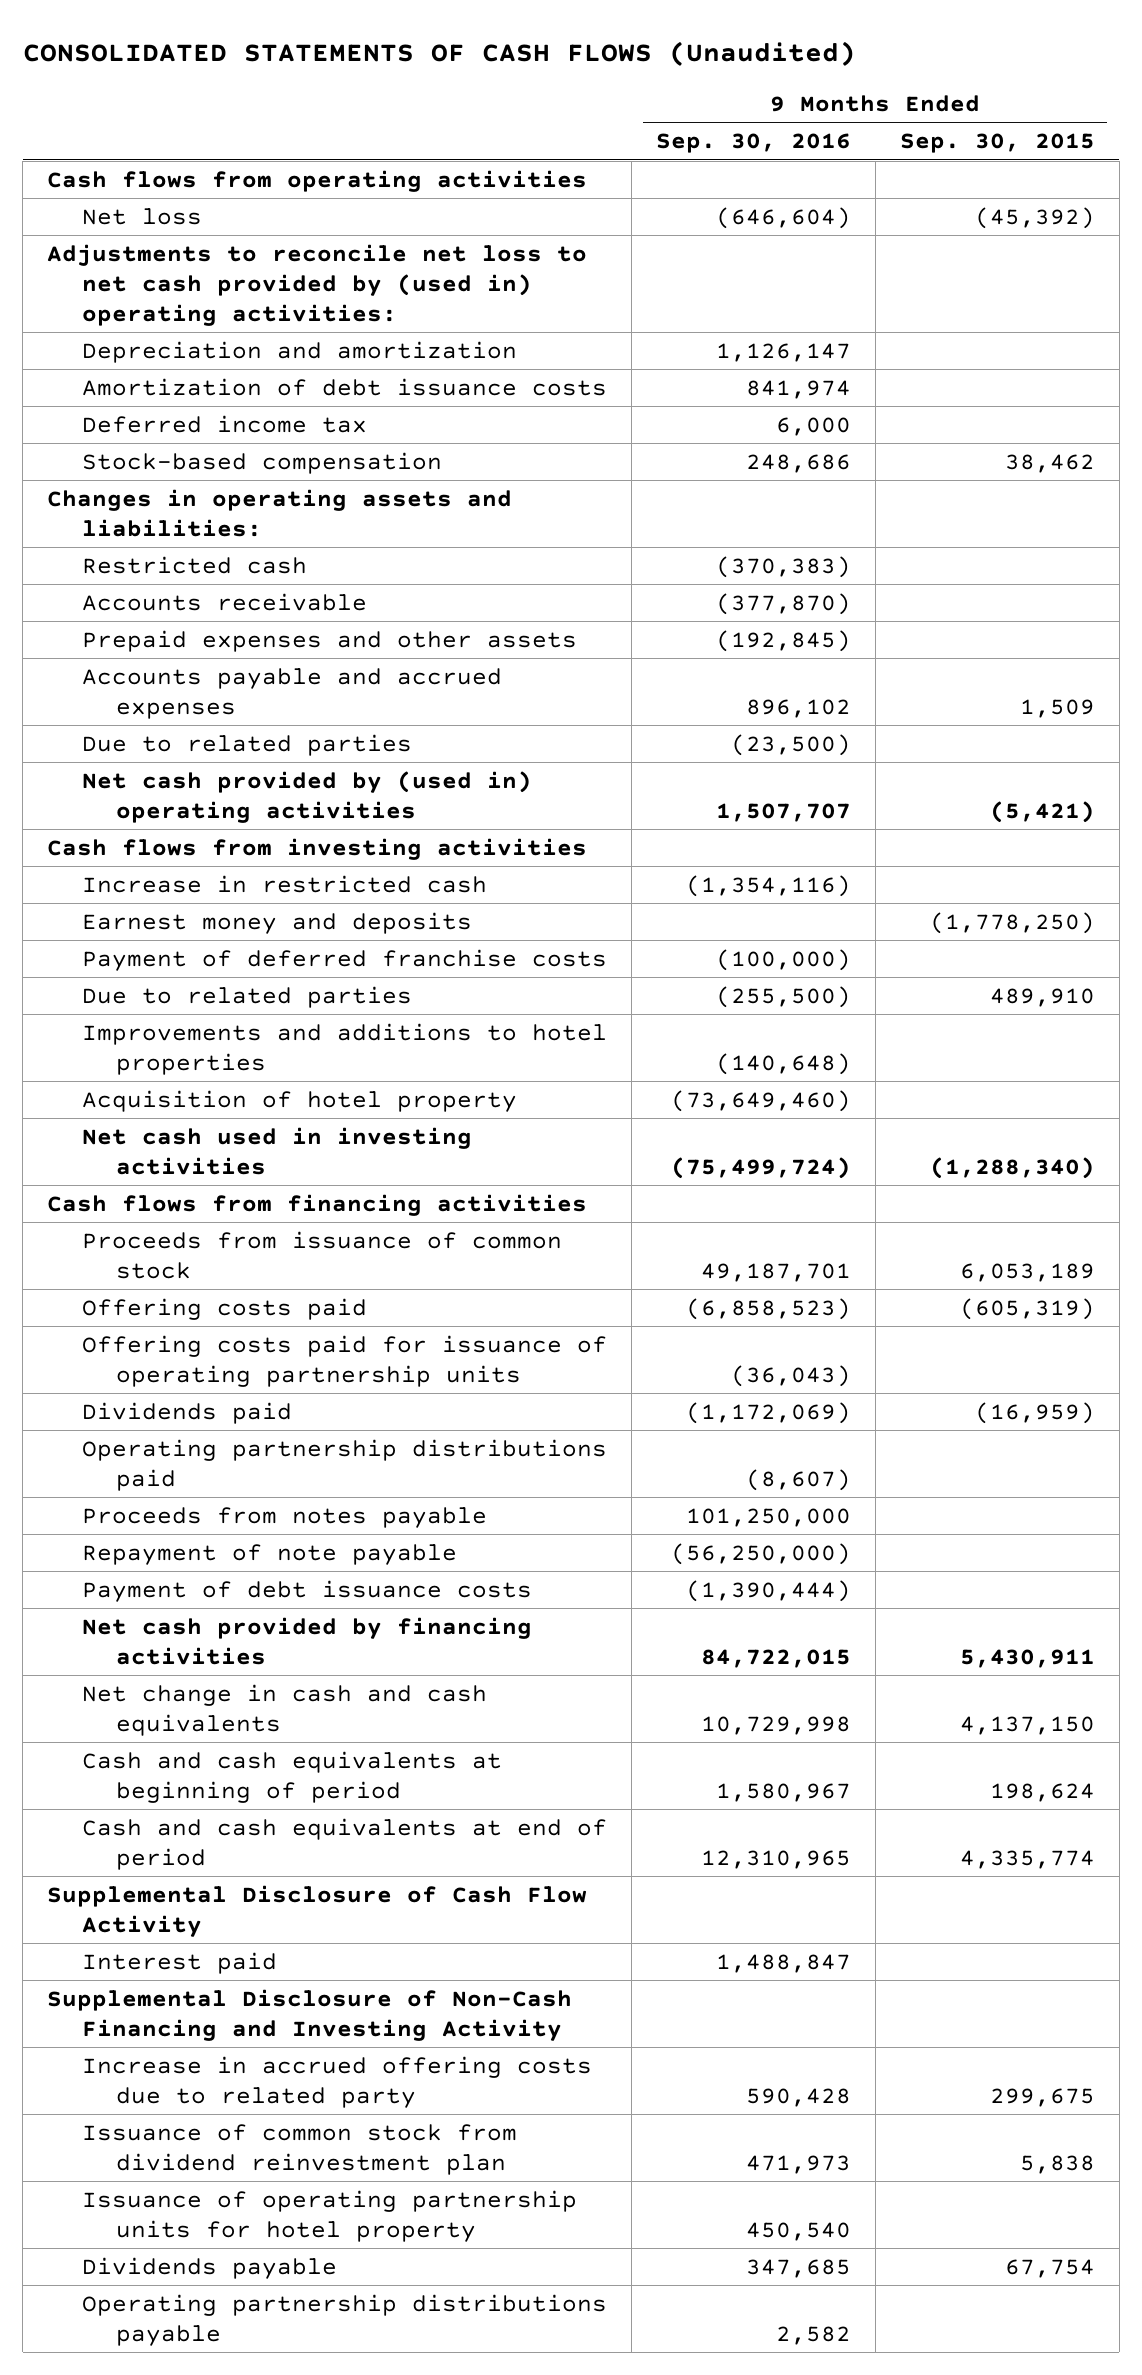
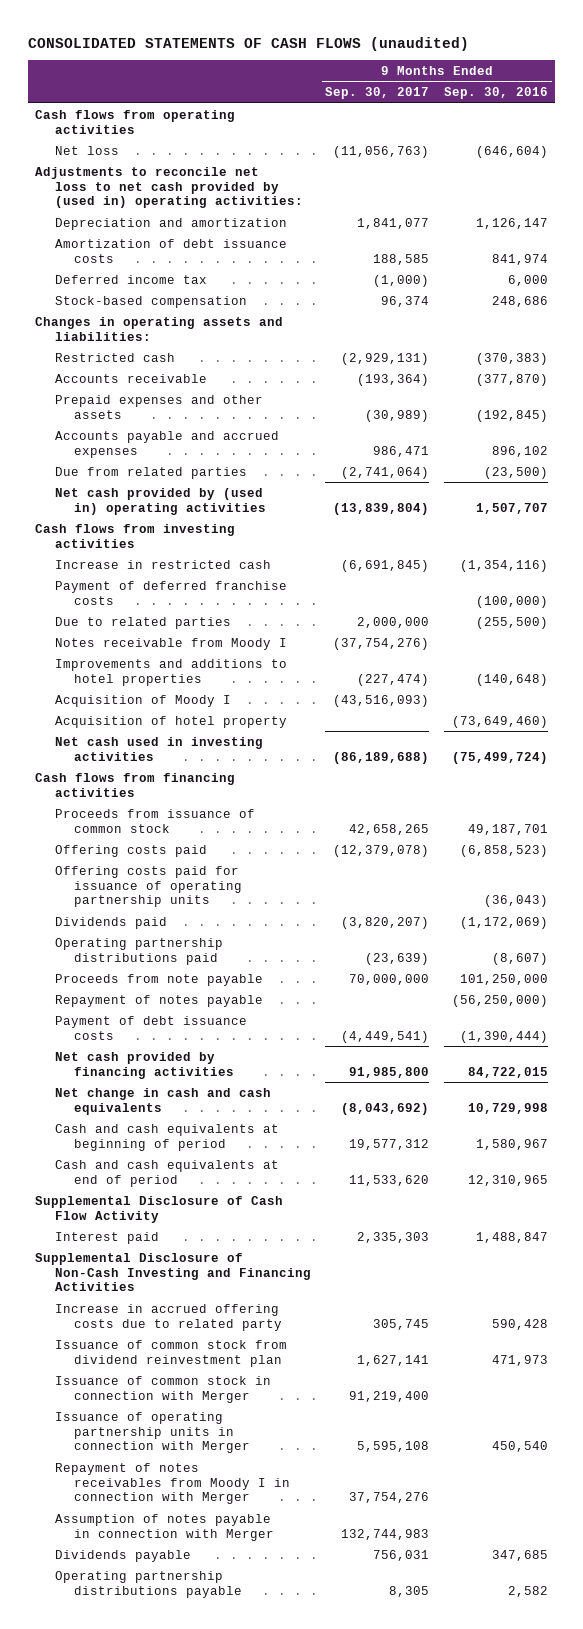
- CONSOLIDATED STATEMENTS OF CASH FLOWS (Unaudited)
+ CONSOLIDATED STATEMENTS OF CASH FLOWS (unaudited)
- | 9 Months Ended Sep. 30, 2016 | 9 Months Ended Sep. 30, 2015
+ | 9 Months Ended Sep. 30, 2017 | 9 Months Ended Sep. 30, 2016
- Due to related parties | (23,500) |
+ Due from related parties | (2,741,064) | (23,500)
- Earnest money and deposits | | (1,778,250)
+ Notes receivable from Moody I | (37,754,276) |
+ Acquisition of Moody I | (43,516,093) |
- Proceeds from notes payable | 101,250,000 |
- Repayment of note payable | (56,250,000) |
+ Proceeds from note payable | 70,000,000 | 101,250,000
+ Repayment of notes payable | | (56,250,000)
- Supplemental Disclosure of Non-Cash Financing and Investing Activity
+ Supplemental Disclosure of Non-Cash Investing and Financing Activities
- Issuance of operating partnership units for hotel property | 450,540 |
+ Issuance of common stock in connection with Merger | 91,219,400 |
+ Issuance of operating partnership units in connection with Merger | 5,595,108 | 450,540
+ Repayment of notes receivables from Moody I in connection with Merger | 37,754,276 |
+ Assumption of notes payable in connection with Merger | 132,744,983 |

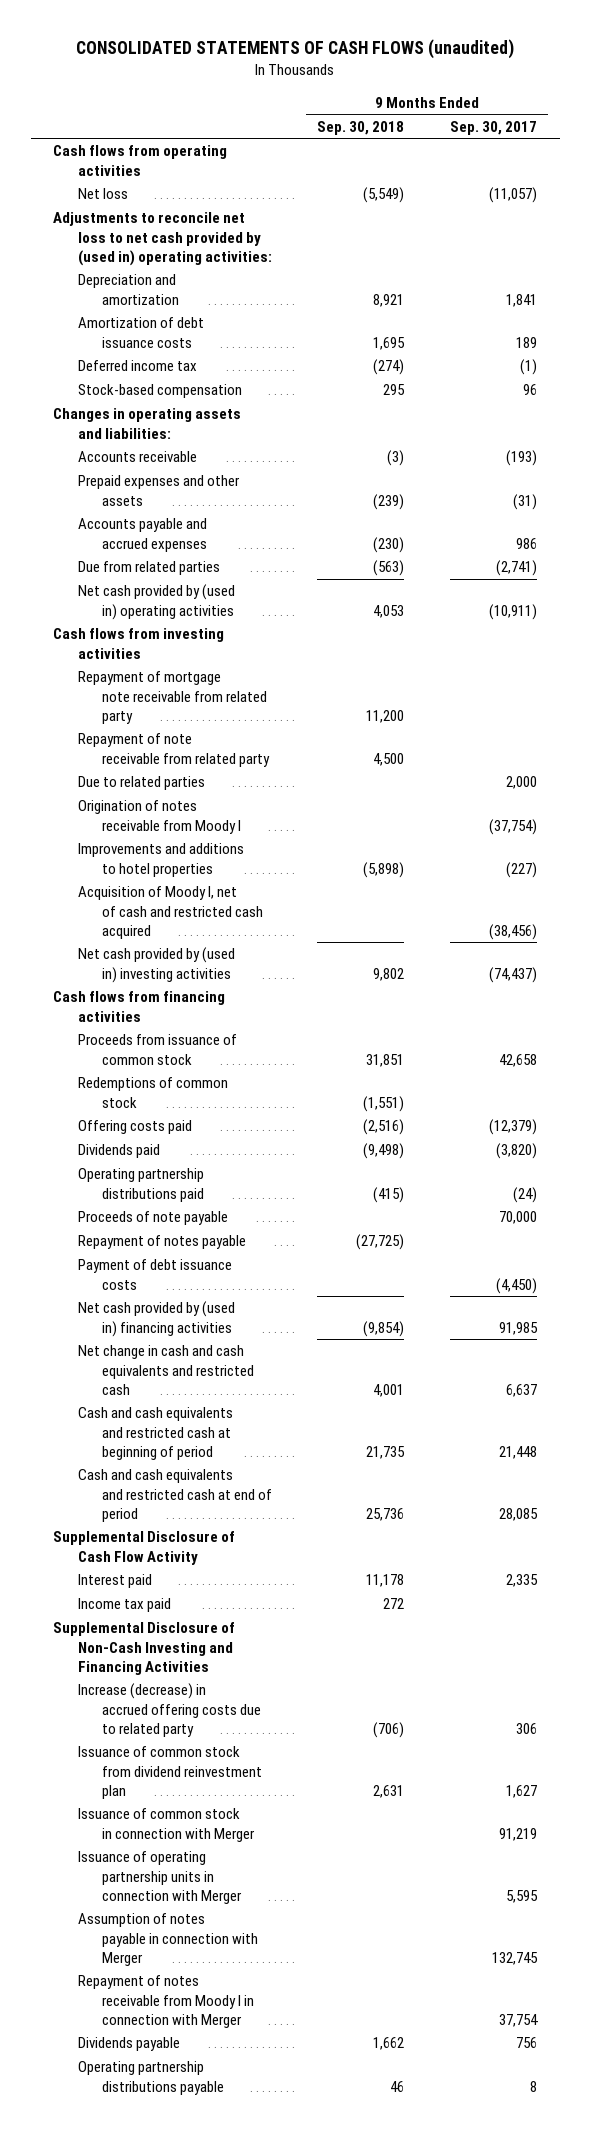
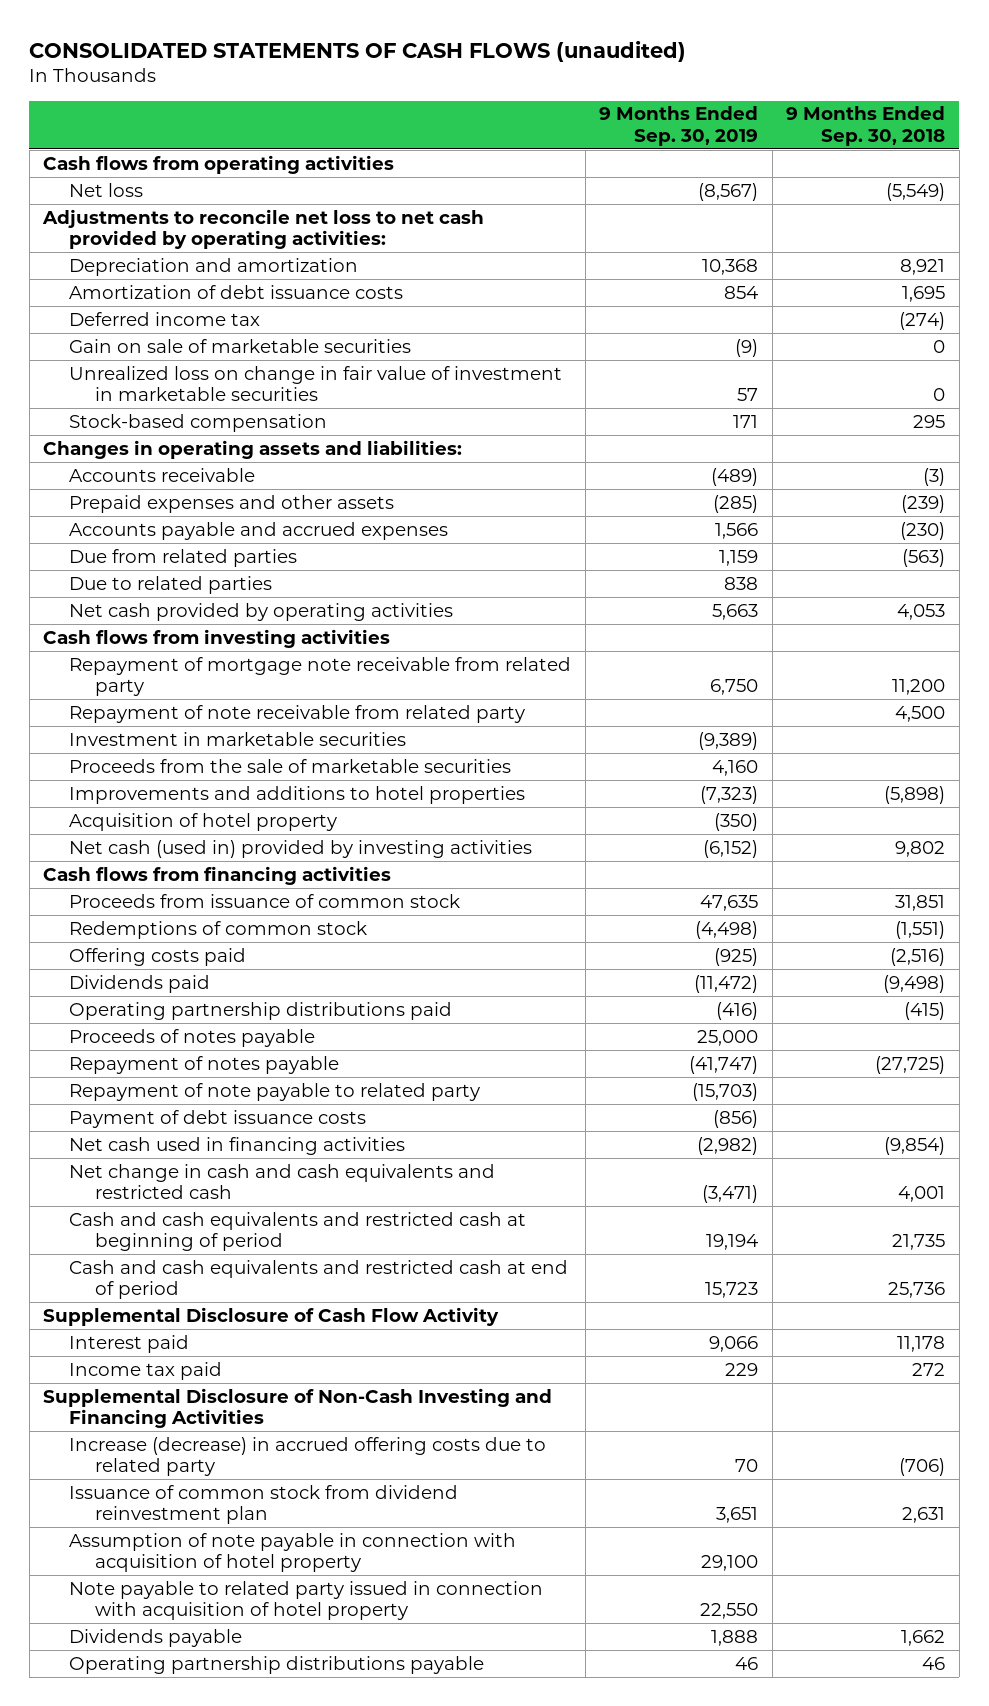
- | 9 Months Ended Sep. 30, 2018 | 9 Months Ended Sep. 30, 2017
+ | 9 Months Ended Sep. 30, 2019 | 9 Months Ended Sep. 30, 2018
- Adjustments to reconcile net loss to net cash provided by (used in) operating activities:
+ Adjustments to reconcile net loss to net cash provided by operating activities:
+ Gain on sale of marketable securities | (9) | 0
+ Unrealized loss on change in fair value of investment in marketable securities | 57 | 0
- Net cash provided by (used in) operating activities | 4,053 | (10,911)
moved up: Due to related parties | 838 |
+ Net cash provided by operating activities | 5,663 | 4,053
- Origination of notes receivable from Moody I | | (37,754)
+ Investment in marketable securities | (9,389) |
+ Proceeds from the sale of marketable securities | 4,160 |
- Acquisition of Moody I, net of cash and restricted cash acquired | | (38,456)
- Net cash provided by (used in) investing activities | 9,802 | (74,437)
+ Acquisition of hotel property | (350) |
+ Net cash (used in) provided by investing activities | (6,152) | 9,802
- Proceeds of note payable | | 70,000
+ Proceeds of notes payable | 25,000 |
+ Repayment of note payable to related party | (15,703) |
- Net cash provided by (used in) financing activities | (9,854) | 91,985
+ Net cash used in financing activities | (2,982) | (9,854)
- Issuance of common stock in connection with Merger | | 91,219
- Issuance of operating partnership units in connection with Merger | | 5,595
- Assumption of notes payable in connection with Merger | | 132,745
- Repayment of notes receivable from Moody I in connection with Merger | | 37,754
+ Assumption of note payable in connection with acquisition of hotel property | 29,100 |
+ Note payable to related party issued in connection with acquisition of hotel property | 22,550 |

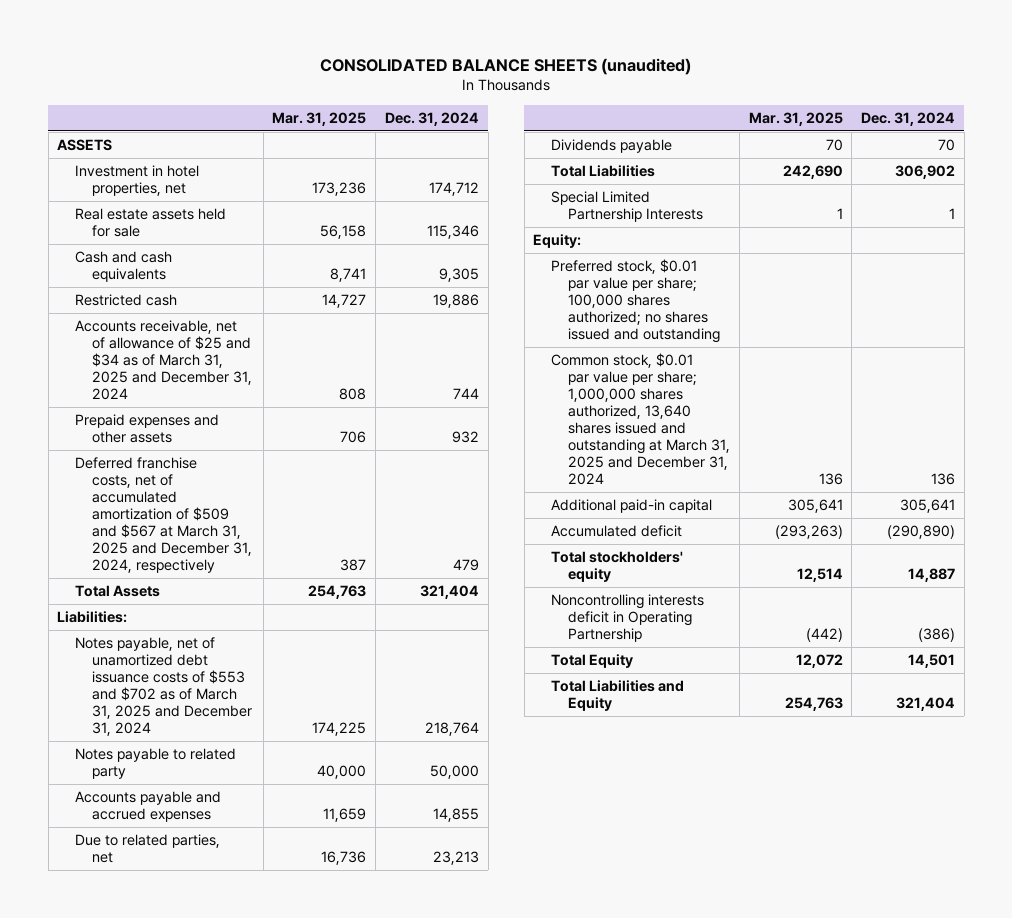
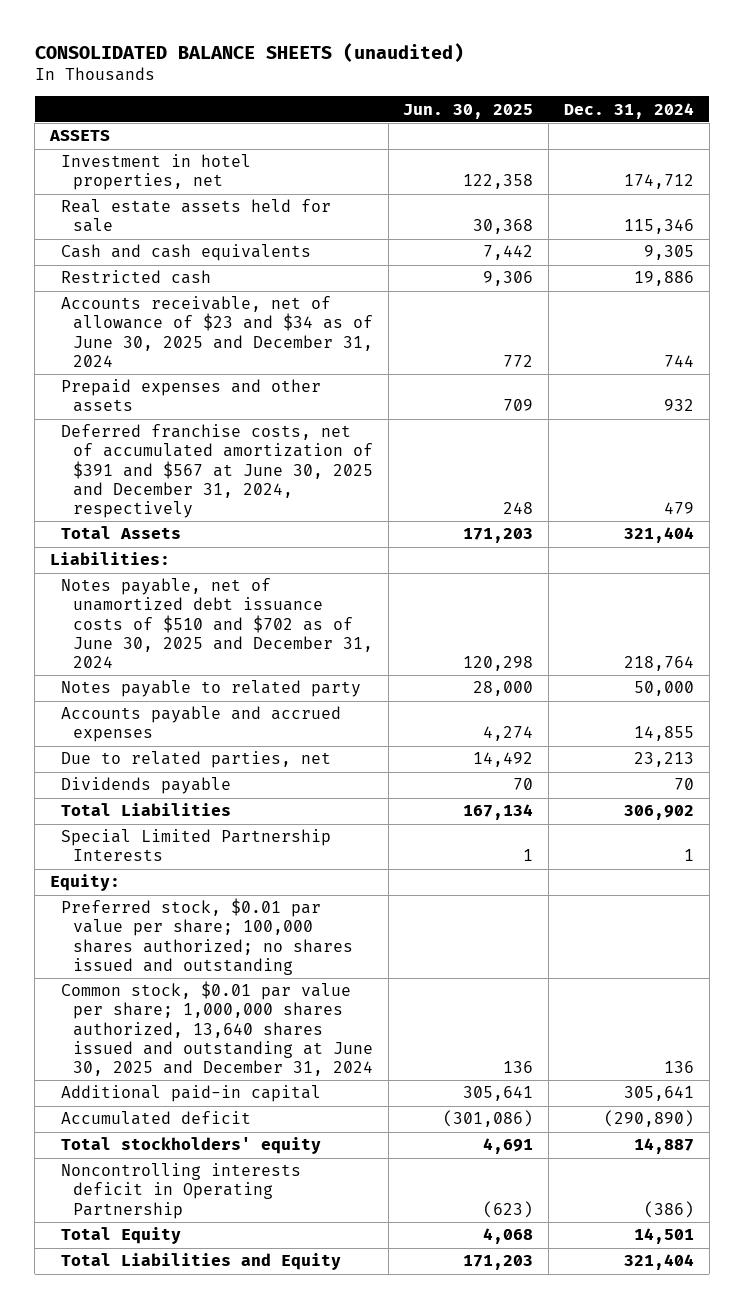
- | Mar. 31, 2025 | Dec. 31, 2024
+ | Jun. 30, 2025 | Dec. 31, 2024
- Accounts receivable, net of allowance of $25 and $34 as of March 31, 2025 and December 31, 2024 | 808 | 744
+ Accounts receivable, net of allowance of $23 and $34 as of June 30, 2025 and December 31, 2024 | 772 | 744
- Deferred franchise costs, net of accumulated amortization of $509 and $567 at March 31, 2025 and December 31, 2024, respectively | 387 | 479
+ Deferred franchise costs, net of accumulated amortization of $391 and $567 at June 30, 2025 and December 31, 2024, respectively | 248 | 479
- Notes payable, net of unamortized debt issuance costs of $553 and $702 as of March 31, 2025 and December 31, 2024 | 174,225 | 218,764
+ Notes payable, net of unamortized debt issuance costs of $510 and $702 as of June 30, 2025 and December 31, 2024 | 120,298 | 218,764
- Common stock, $0.01 par value per share; 1,000,000 shares authorized, 13,640 shares issued and outstanding at March 31, 2025 and December 31, 2024 | 136 | 136
+ Common stock, $0.01 par value per share; 1,000,000 shares authorized, 13,640 shares issued and outstanding at June 30, 2025 and December 31, 2024 | 136 | 136

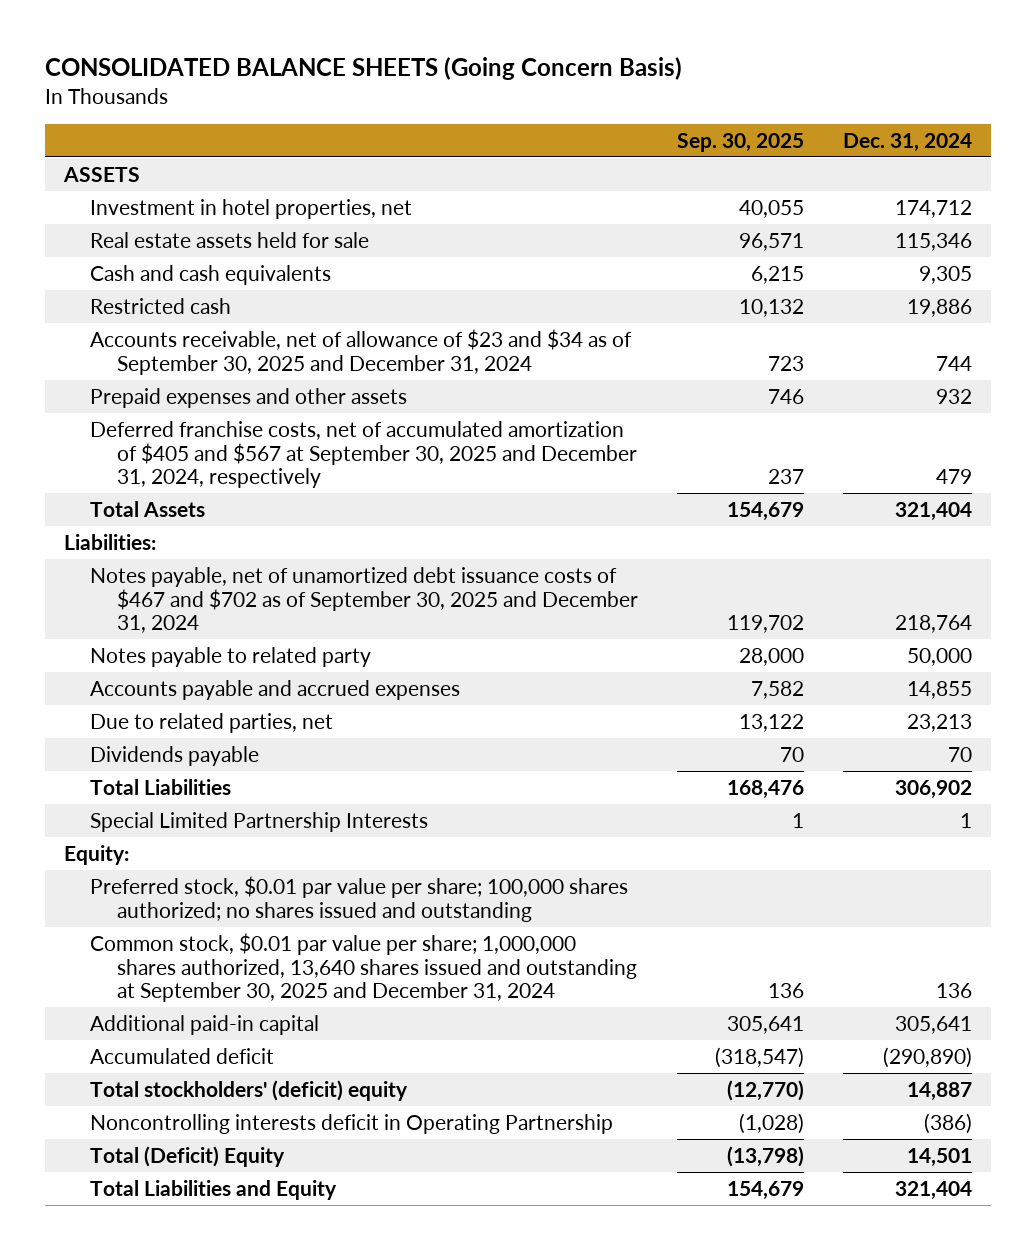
- CONSOLIDATED BALANCE SHEETS (unaudited)
+ CONSOLIDATED BALANCE SHEETS (Going Concern Basis)
- | Jun. 30, 2025 | Dec. 31, 2024
+ | Sep. 30, 2025 | Dec. 31, 2024
- Accounts receivable, net of allowance of $23 and $34 as of June 30, 2025 and December 31, 2024 | 772 | 744
+ Accounts receivable, net of allowance of $23 and $34 as of September 30, 2025 and December 31, 2024 | 723 | 744
- Deferred franchise costs, net of accumulated amortization of $391 and $567 at June 30, 2025 and December 31, 2024, respectively | 248 | 479
+ Deferred franchise costs, net of accumulated amortization of $405 and $567 at September 30, 2025 and December 31, 2024, respectively | 237 | 479
- Notes payable, net of unamortized debt issuance costs of $510 and $702 as of June 30, 2025 and December 31, 2024 | 120,298 | 218,764
+ Notes payable, net of unamortized debt issuance costs of $467 and $702 as of September 30, 2025 and December 31, 2024 | 119,702 | 218,764
- Common stock, $0.01 par value per share; 1,000,000 shares authorized, 13,640 shares issued and outstanding at June 30, 2025 and December 31, 2024 | 136 | 136
+ Common stock, $0.01 par value per share; 1,000,000 shares authorized, 13,640 shares issued and outstanding at September 30, 2025 and December 31, 2024 | 136 | 136
- Total stockholders' equity | 4,691 | 14,887
+ Total stockholders' (deficit) equity | (12,770) | 14,887
- Total Equity | 4,068 | 14,501
+ Total (Deficit) Equity | (13,798) | 14,501

